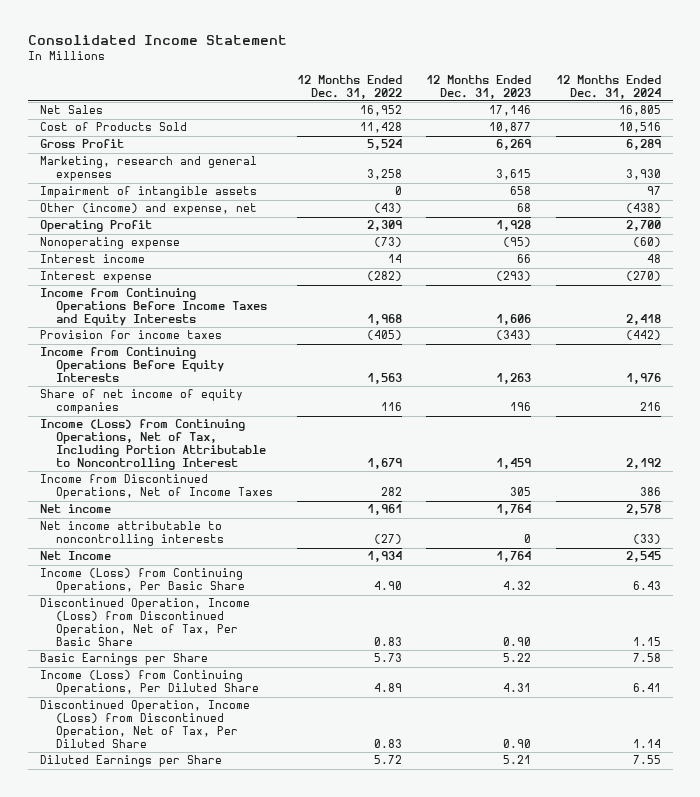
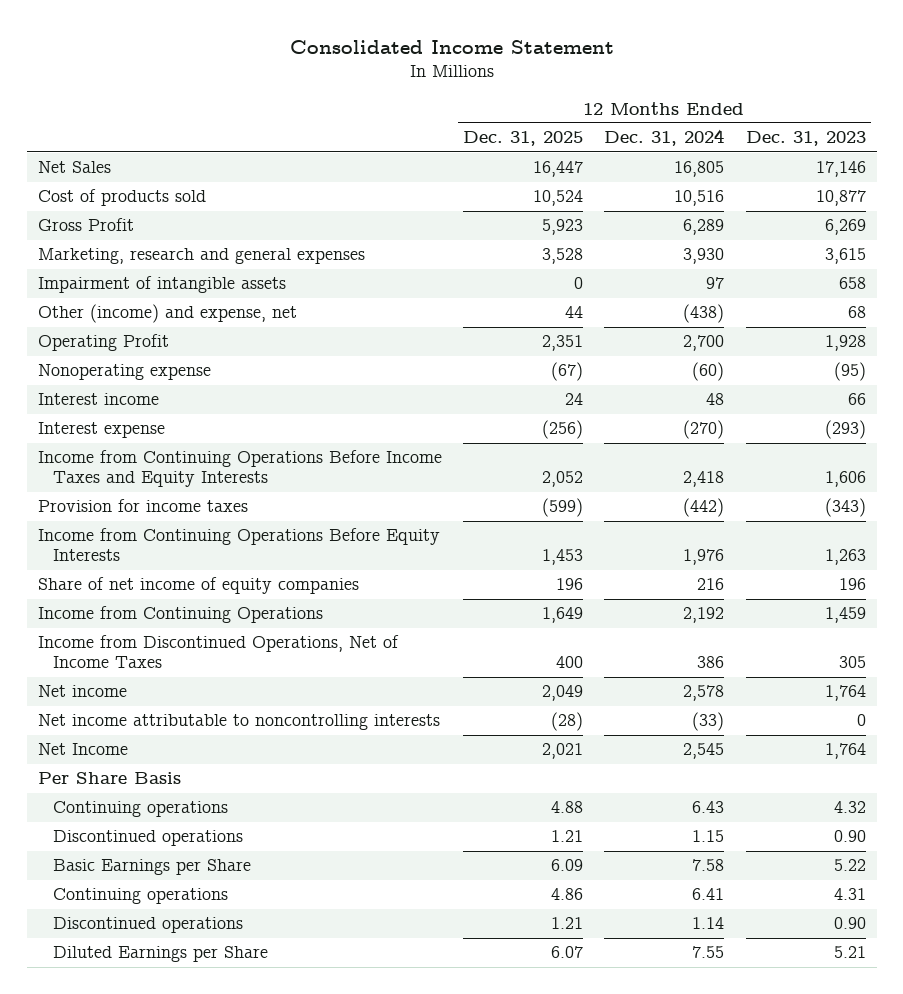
- | 12 Months Ended Dec. 31, 2022 | 12 Months Ended Dec. 31, 2023 | 12 Months Ended Dec. 31, 2024
+ | 12 Months Ended Dec. 31, 2025 | 12 Months Ended Dec. 31, 2024 | 12 Months Ended Dec. 31, 2023
- Cost of Products Sold | 11,428 | 10,877 | 10,516
+ Cost of products sold | 10,524 | 10,516 | 10,877
- Income (Loss) from Continuing Operations, Net of Tax, Including Portion Attributable to Noncontrolling Interest | 1,679 | 1,459 | 2,192
+ Income from Continuing Operations | 1,649 | 2,192 | 1,459
- Income (Loss) from Continuing Operations, Per Basic Share | 4.90 | 4.32 | 6.43
- Discontinued Operation, Income (Loss) from Discontinued Operation, Net of Tax, Per Basic Share | 0.83 | 0.90 | 1.15
+ Per Share Basis
+ Continuing operations | 4.88 | 6.43 | 4.32
+ Discontinued operations | 1.21 | 1.15 | 0.90
- Income (Loss) from Continuing Operations, Per Diluted Share | 4.89 | 4.31 | 6.41
- Discontinued Operation, Income (Loss) from Discontinued Operation, Net of Tax, Per Diluted Share | 0.83 | 0.90 | 1.14
+ Continuing operations | 4.86 | 6.41 | 4.31
+ Discontinued operations | 1.21 | 1.14 | 0.90

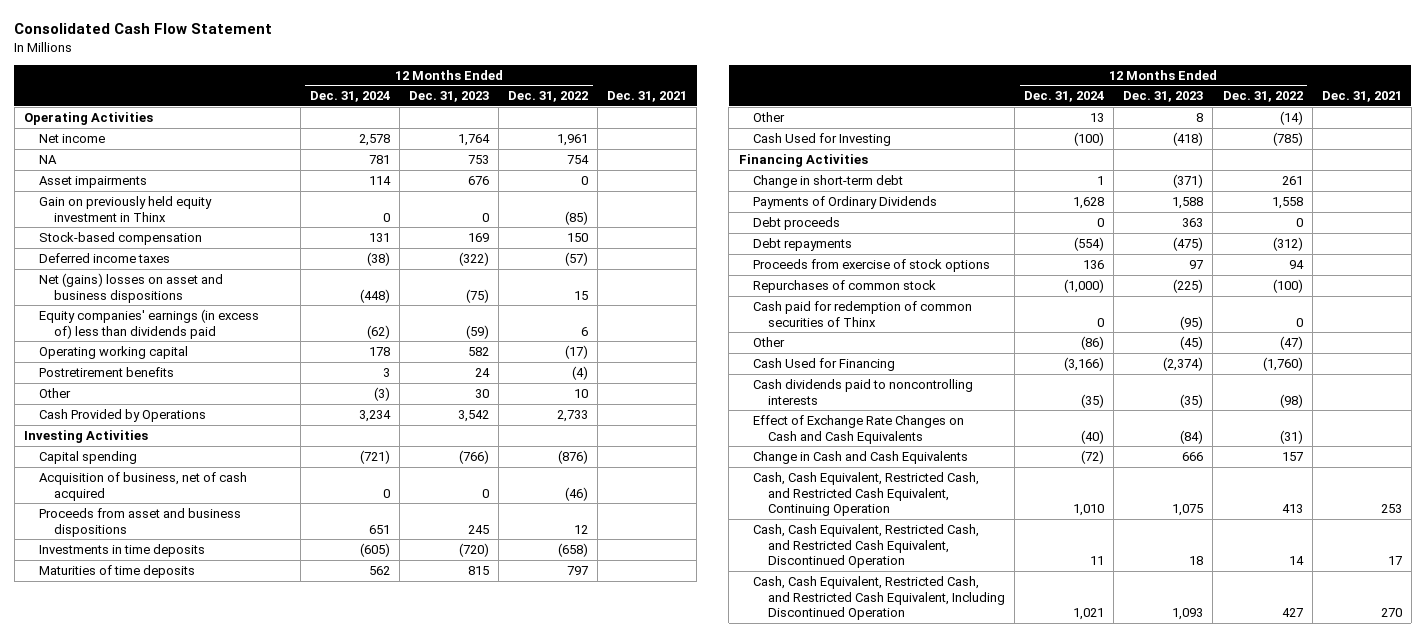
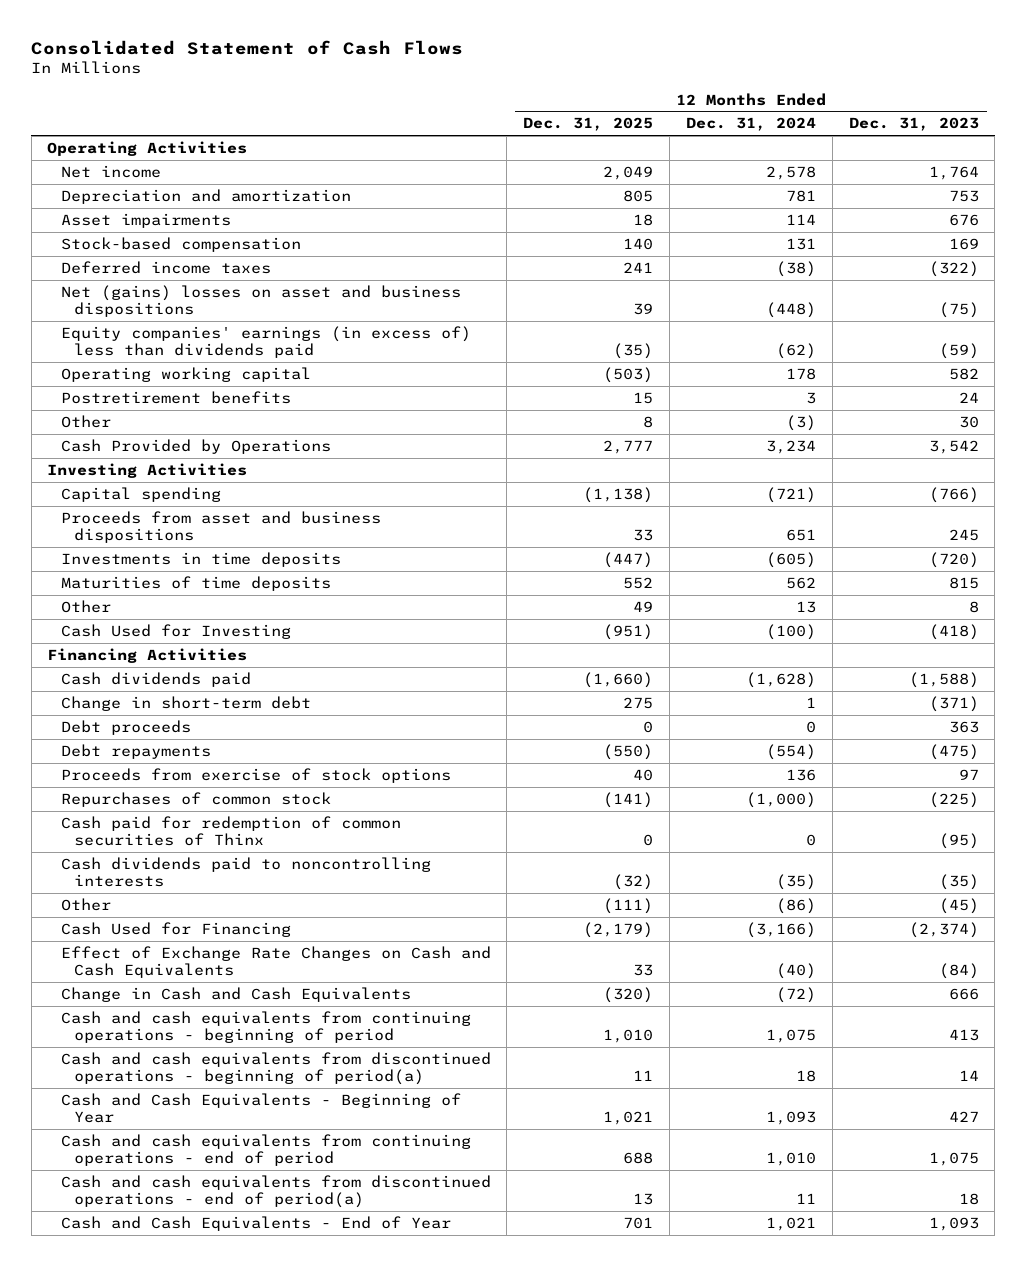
- Consolidated Cash Flow Statement
+ Consolidated Statement of Cash Flows
- | 12 Months Ended Dec. 31, 2024 | 12 Months Ended Dec. 31, 2023 | 12 Months Ended Dec. 31, 2022 | Dec. 31, 2021
+ | 12 Months Ended Dec. 31, 2025 | 12 Months Ended Dec. 31, 2024 | 12 Months Ended Dec. 31, 2023
- NA | 781 | 753 | 754 |
+ Depreciation and amortization | 805 | 781 | 753
- Gain on previously held equity investment in Thinx | 0 | 0 | (85) |
- Acquisition of business, net of cash acquired | 0 | 0 | (46) |
+ Cash dividends paid | (1,660) | (1,628) | (1,588)
- Payments of Ordinary Dividends | 1,628 | 1,588 | 1,558 |
moved up: Cash dividends paid to noncontrolling interests | (32) | (35) | (35)
- Cash, Cash Equivalent, Restricted Cash, and Restricted Cash Equivalent, Continuing Operation | 1,010 | 1,075 | 413 | 253
- Cash, Cash Equivalent, Restricted Cash, and Restricted Cash Equivalent, Discontinued Operation | 11 | 18 | 14 | 17
- Cash, Cash Equivalent, Restricted Cash, and Restricted Cash Equivalent, Including Discontinued Operation | 1,021 | 1,093 | 427 | 270
+ Cash and cash equivalents from continuing operations - beginning of period | 1,010 | 1,075 | 413
+ Cash and cash equivalents from discontinued operations - beginning of period(a) | 11 | 18 | 14
+ Cash and Cash Equivalents - Beginning of Year | 1,021 | 1,093 | 427
+ Cash and cash equivalents from continuing operations - end of period | 688 | 1,010 | 1,075
+ Cash and cash equivalents from discontinued operations - end of period(a) | 13 | 11 | 18
+ Cash and Cash Equivalents - End of Year | 701 | 1,021 | 1,093

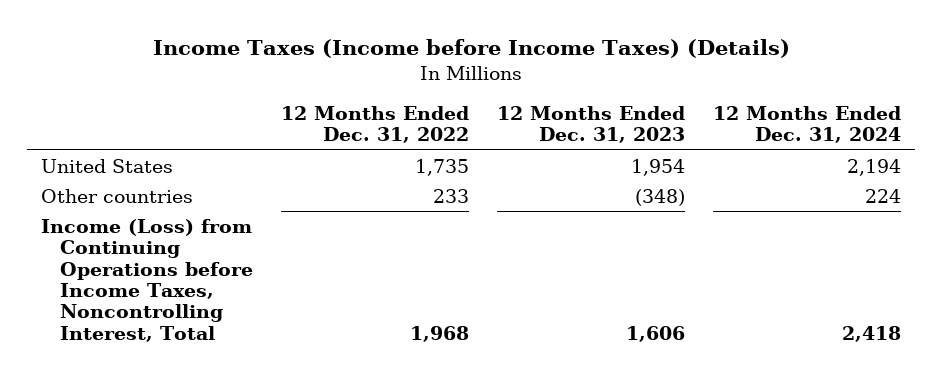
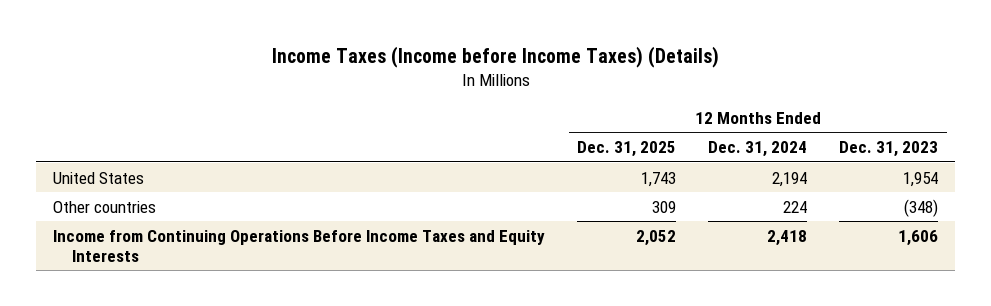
- | 12 Months Ended Dec. 31, 2022 | 12 Months Ended Dec. 31, 2023 | 12 Months Ended Dec. 31, 2024
+ | 12 Months Ended Dec. 31, 2025 | 12 Months Ended Dec. 31, 2024 | 12 Months Ended Dec. 31, 2023
- Income (Loss) from Continuing Operations before Income Taxes, Noncontrolling Interest, Total | 1,968 | 1,606 | 2,418
+ Income from Continuing Operations Before Income Taxes and Equity Interests | 2,052 | 2,418 | 1,606

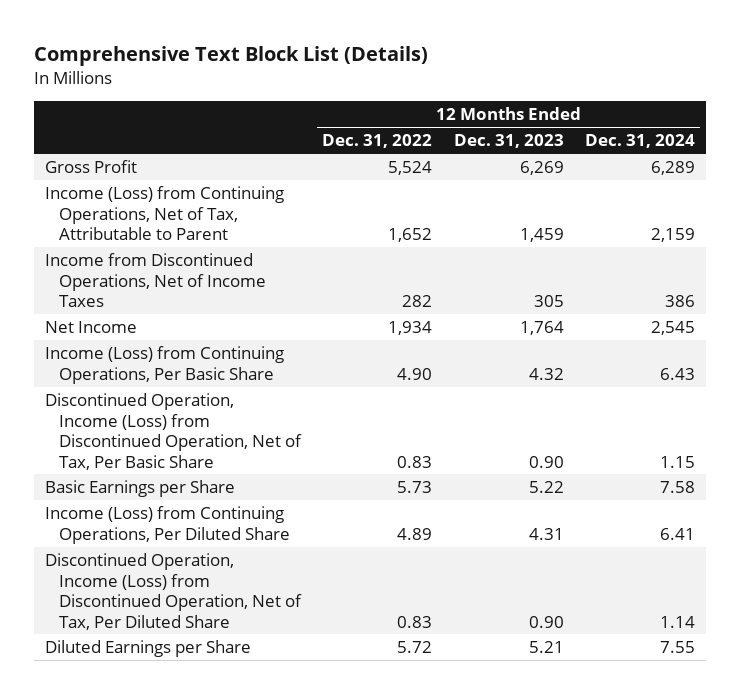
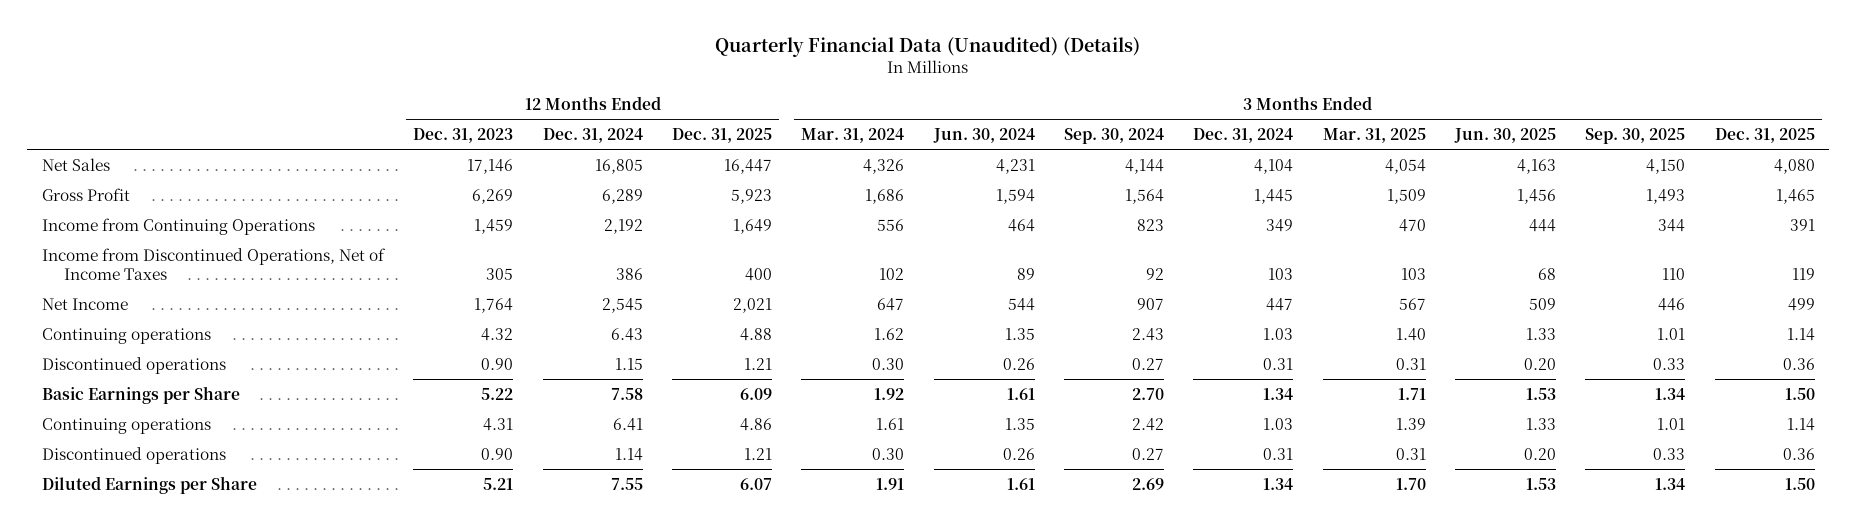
- Comprehensive Text Block List (Details)
+ Quarterly Financial Data (Unaudited) (Details)
- | 12 Months Ended Dec. 31, 2022 | 12 Months Ended Dec. 31, 2023 | 12 Months Ended Dec. 31, 2024
+ | 12 Months Ended Dec. 31, 2023 | 12 Months Ended Dec. 31, 2024 | 12 Months Ended Dec. 31, 2025 | 3 Months Ended Mar. 31, 2024 | 3 Months Ended Jun. 30, 2024 | 3 Months Ended Sep. 30, 2024 | 3 Months Ended Dec. 31, 2024 | 3 Months Ended Mar. 31, 2025 | 3 Months Ended Jun. 30, 2025 | 3 Months Ended Sep. 30, 2025 | 3 Months Ended Dec. 31, 2025
+ Net Sales | 17,146 | 16,805 | 16,447 | 4,326 | 4,231 | 4,144 | 4,104 | 4,054 | 4,163 | 4,150 | 4,080
- Income (Loss) from Continuing Operations, Net of Tax, Attributable to Parent | 1,652 | 1,459 | 2,159
+ Income from Continuing Operations | 1,459 | 2,192 | 1,649 | 556 | 464 | 823 | 349 | 470 | 444 | 344 | 391
- Income (Loss) from Continuing Operations, Per Basic Share | 4.90 | 4.32 | 6.43
- Discontinued Operation, Income (Loss) from Discontinued Operation, Net of Tax, Per Basic Share | 0.83 | 0.90 | 1.15
+ Continuing operations | 4.32 | 6.43 | 4.88 | 1.62 | 1.35 | 2.43 | 1.03 | 1.40 | 1.33 | 1.01 | 1.14
+ Discontinued operations | 0.90 | 1.15 | 1.21 | 0.30 | 0.26 | 0.27 | 0.31 | 0.31 | 0.20 | 0.33 | 0.36
- Income (Loss) from Continuing Operations, Per Diluted Share | 4.89 | 4.31 | 6.41
- Discontinued Operation, Income (Loss) from Discontinued Operation, Net of Tax, Per Diluted Share | 0.83 | 0.90 | 1.14
+ Continuing operations | 4.31 | 6.41 | 4.86 | 1.61 | 1.35 | 2.42 | 1.03 | 1.39 | 1.33 | 1.01 | 1.14
+ Discontinued operations | 0.90 | 1.14 | 1.21 | 0.30 | 0.26 | 0.27 | 0.31 | 0.31 | 0.20 | 0.33 | 0.36

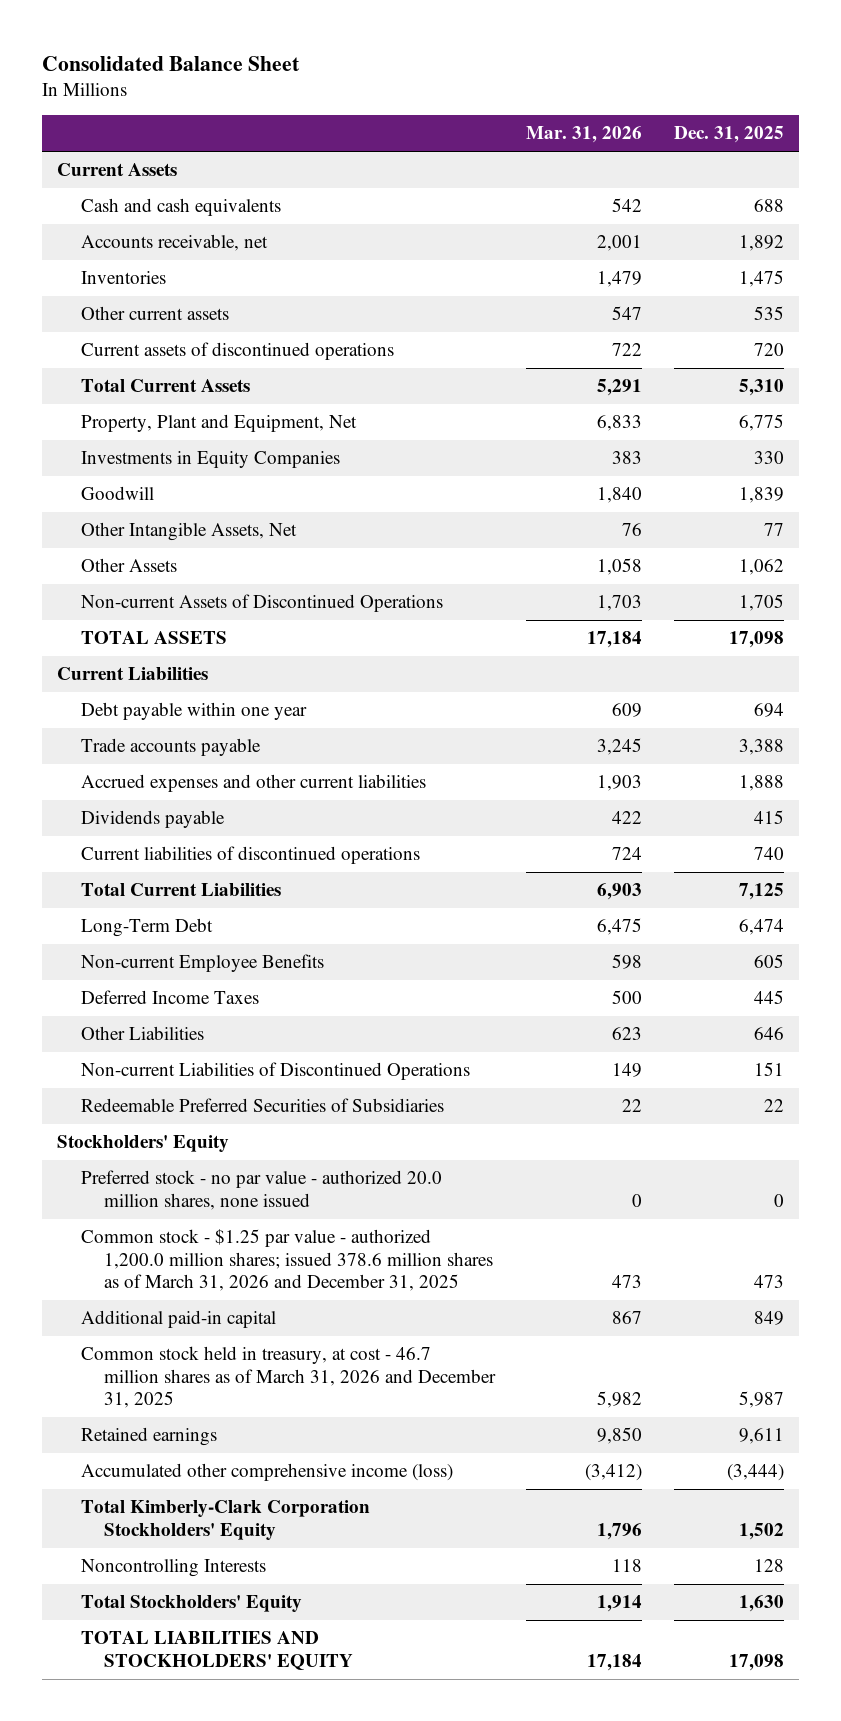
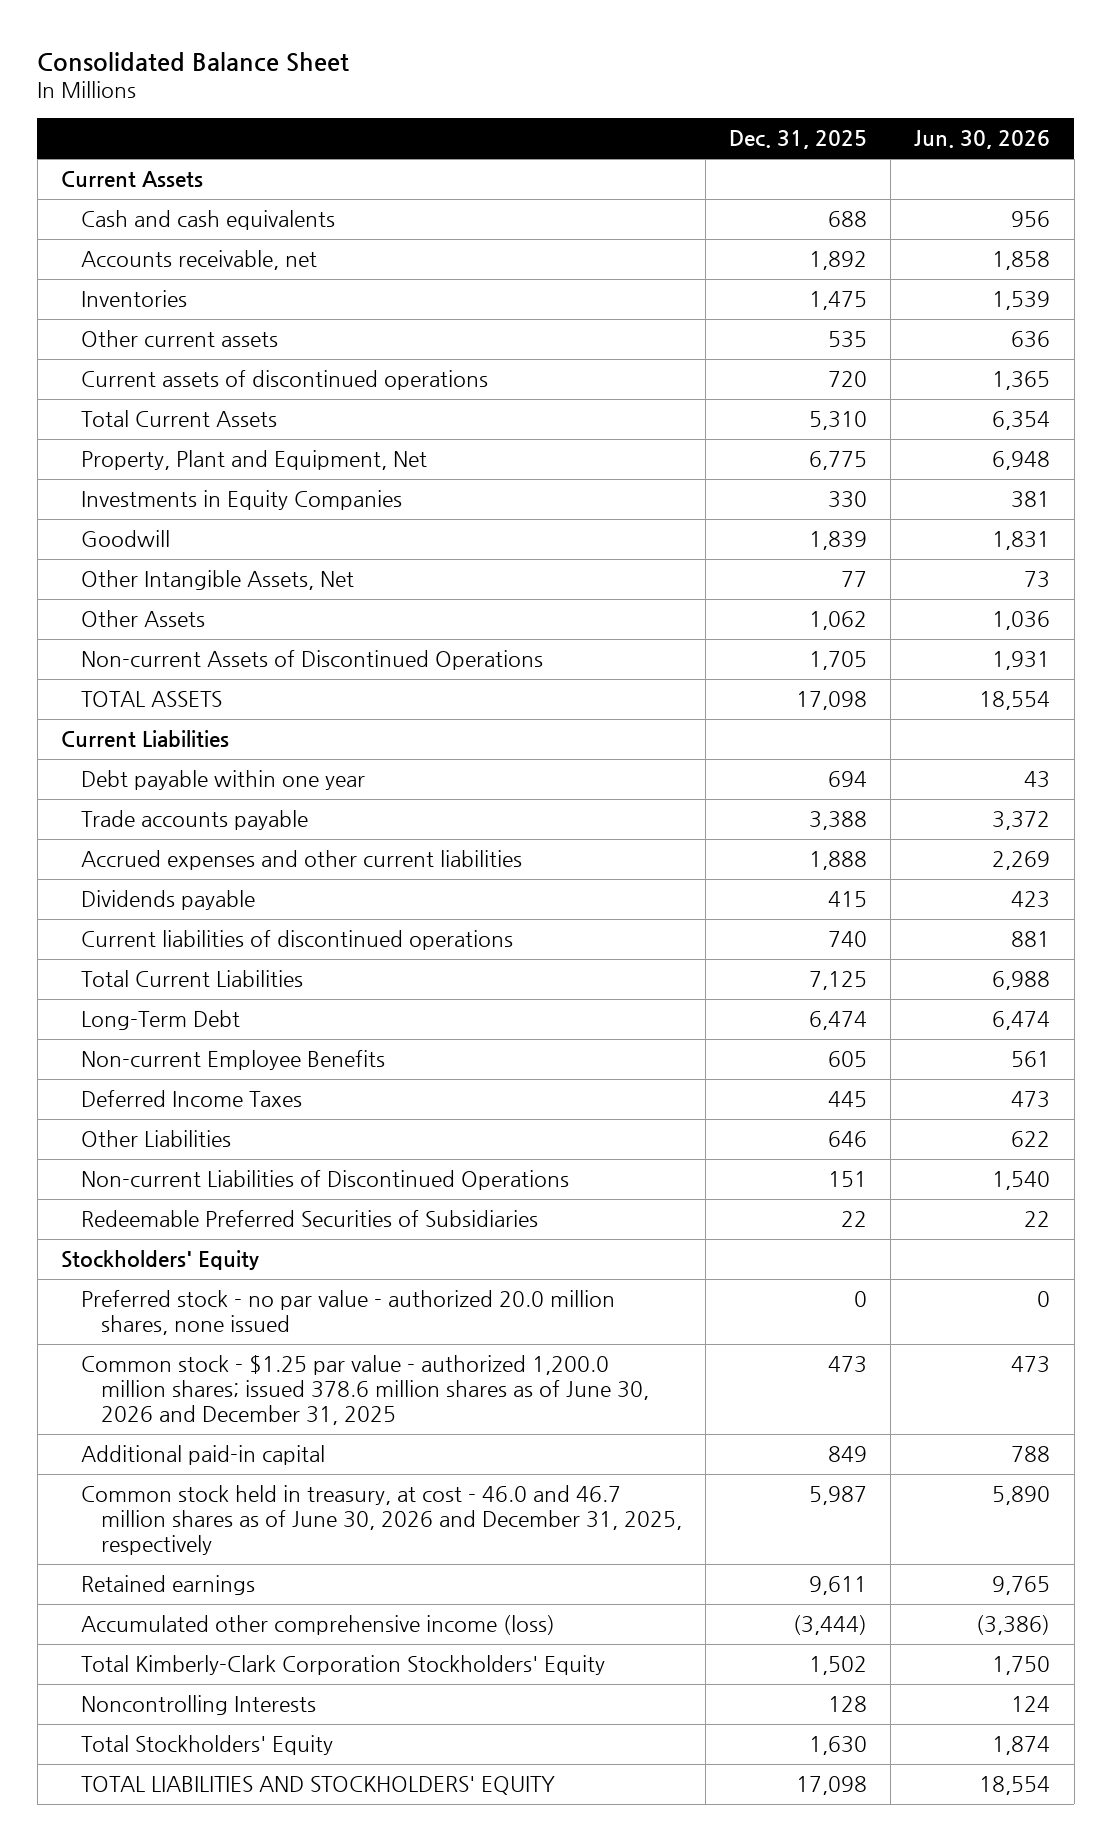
- | Mar. 31, 2026 | Dec. 31, 2025
+ | Dec. 31, 2025 | Jun. 30, 2026
- Common stock - $1.25 par value - authorized 1,200.0 million shares; issued 378.6 million shares as of March 31, 2026 and December 31, 2025 | 473 | 473
+ Common stock - $1.25 par value - authorized 1,200.0 million shares; issued 378.6 million shares as of June 30, 2026 and December 31, 2025 | 473 | 473
- Common stock held in treasury, at cost - 46.7 million shares as of March 31, 2026 and December 31, 2025 | 5,982 | 5,987
+ Common stock held in treasury, at cost - 46.0 and 46.7 million shares as of June 30, 2026 and December 31, 2025, respectively | 5,987 | 5,890

